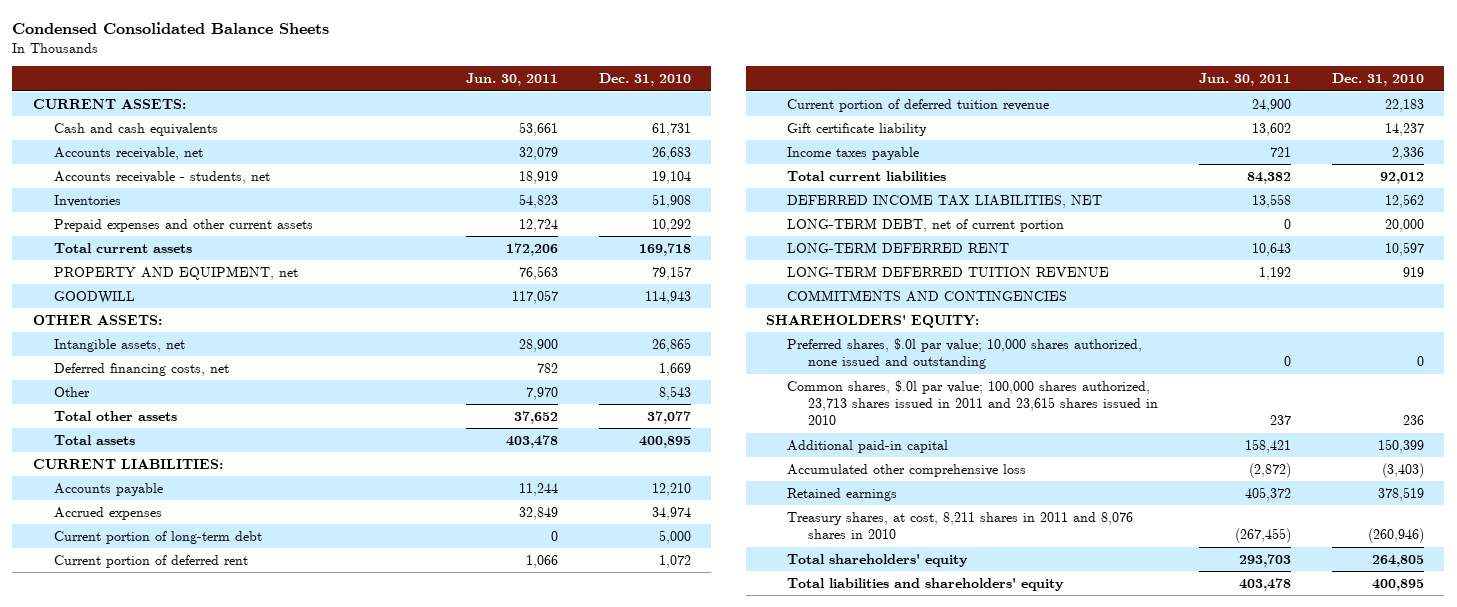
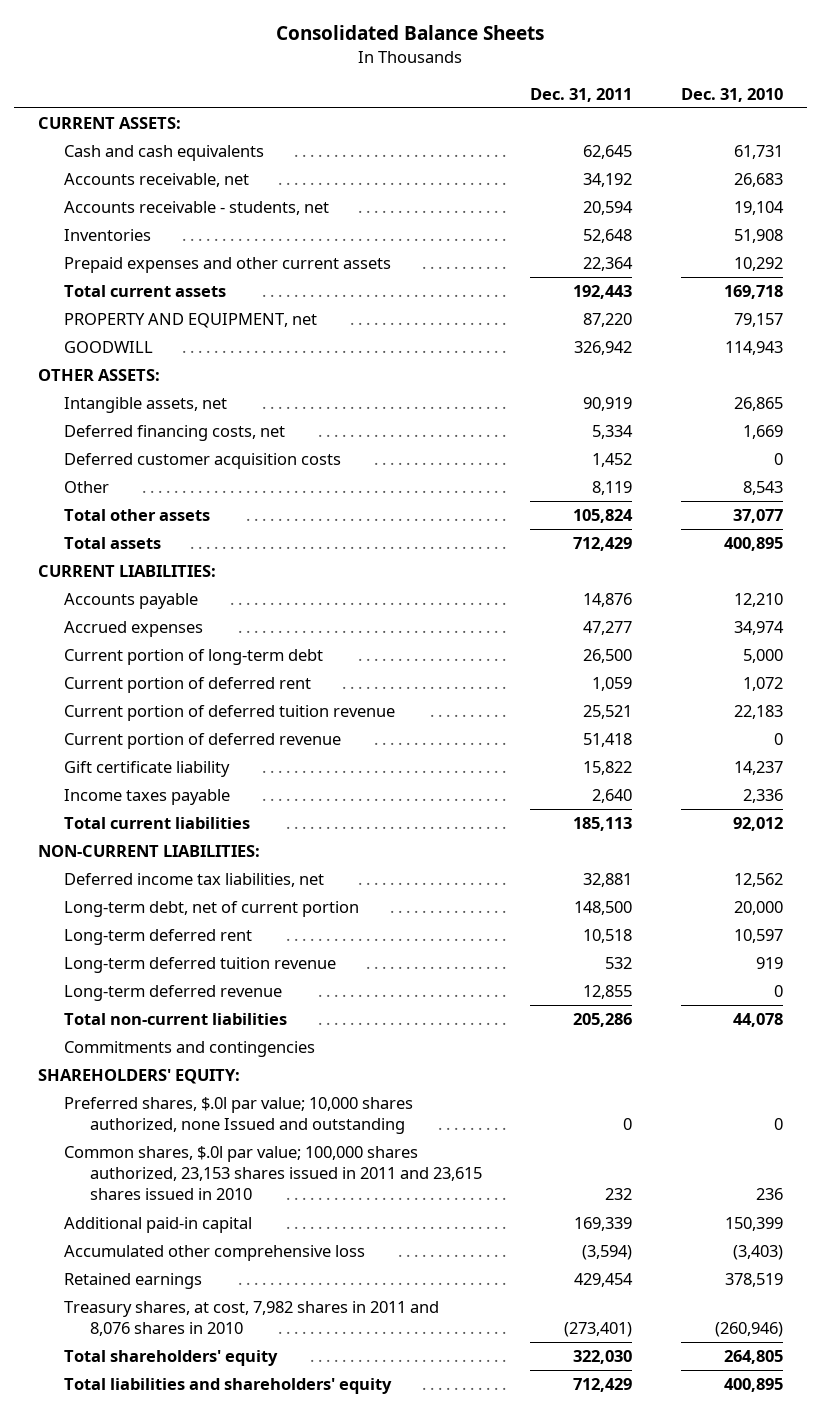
- Condensed Consolidated Balance Sheets
+ Consolidated Balance Sheets
- | Jun. 30, 2011 | Dec. 31, 2010
+ | Dec. 31, 2011 | Dec. 31, 2010
+ Deferred customer acquisition costs | 1,452 | 0
+ Current portion of deferred revenue | 51,418 | 0
- DEFERRED INCOME TAX LIABILITIES, NET | 13,558 | 12,562
- LONG-TERM DEBT, net of current portion | 0 | 20,000
- LONG-TERM DEFERRED RENT | 10,643 | 10,597
- LONG-TERM DEFERRED TUITION REVENUE | 1,192 | 919
- COMMITMENTS AND CONTINGENCIES
+ NON-CURRENT LIABILITIES:
+ Deferred income tax liabilities, net | 32,881 | 12,562
+ Long-term debt, net of current portion | 148,500 | 20,000
+ Long-term deferred rent | 10,518 | 10,597
+ Long-term deferred tuition revenue | 532 | 919
+ Long-term deferred revenue | 12,855 | 0
+ Total non-current liabilities | 205,286 | 44,078
+ Commitments and contingencies
- Preferred shares, $.0l par value; 10,000 shares authorized, none issued and outstanding | 0 | 0
- Common shares, $.0l par value; 100,000 shares authorized, 23,713 shares issued in 2011 and 23,615 shares issued in 2010 | 237 | 236
+ Preferred shares, $.0l par value; 10,000 shares authorized, none Issued and outstanding | 0 | 0
+ Common shares, $.0l par value; 100,000 shares authorized, 23,153 shares issued in 2011 and 23,615 shares issued in 2010 | 232 | 236
- Treasury shares, at cost, 8,211 shares in 2011 and 8,076 shares in 2010 | (267,455) | (260,946)
+ Treasury shares, at cost, 7,982 shares in 2011 and 8,076 shares in 2010 | (273,401) | (260,946)

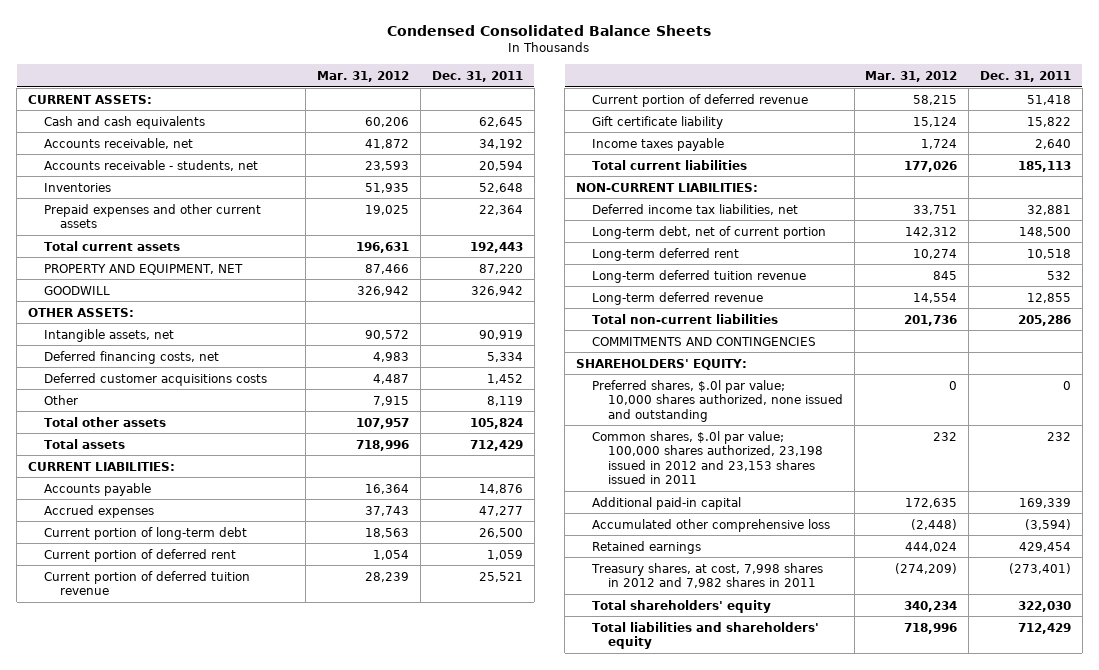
- Consolidated Balance Sheets
+ Condensed Consolidated Balance Sheets
- | Dec. 31, 2011 | Dec. 31, 2010
+ | Mar. 31, 2012 | Dec. 31, 2011
- PROPERTY AND EQUIPMENT, net | 87,220 | 79,157
+ PROPERTY AND EQUIPMENT, NET | 87,466 | 87,220
- Deferred customer acquisition costs | 1,452 | 0
+ Deferred customer acquisitions costs | 4,487 | 1,452
- Commitments and contingencies
+ COMMITMENTS AND CONTINGENCIES
- Preferred shares, $.0l par value; 10,000 shares authorized, none Issued and outstanding | 0 | 0
- Common shares, $.0l par value; 100,000 shares authorized, 23,153 shares issued in 2011 and 23,615 shares issued in 2010 | 232 | 236
+ Preferred shares, $.0l par value; 10,000 shares authorized, none issued and outstanding | 0 | 0
+ Common shares, $.0l par value; 100,000 shares authorized, 23,198 issued in 2012 and 23,153 shares issued in 2011 | 232 | 232
- Treasury shares, at cost, 7,982 shares in 2011 and 8,076 shares in 2010 | (273,401) | (260,946)
+ Treasury shares, at cost, 7,998 shares in 2012 and 7,982 shares in 2011 | (274,209) | (273,401)

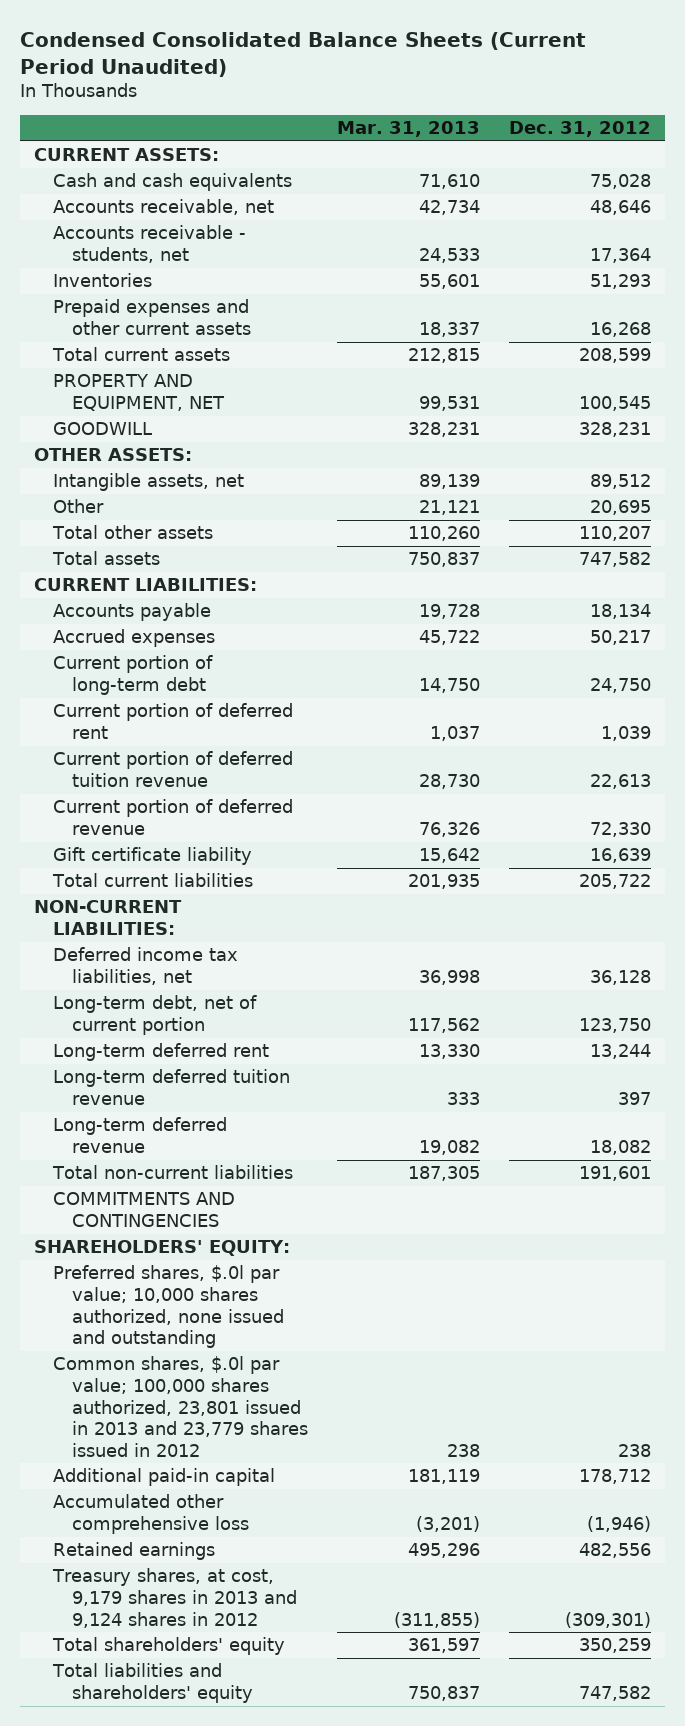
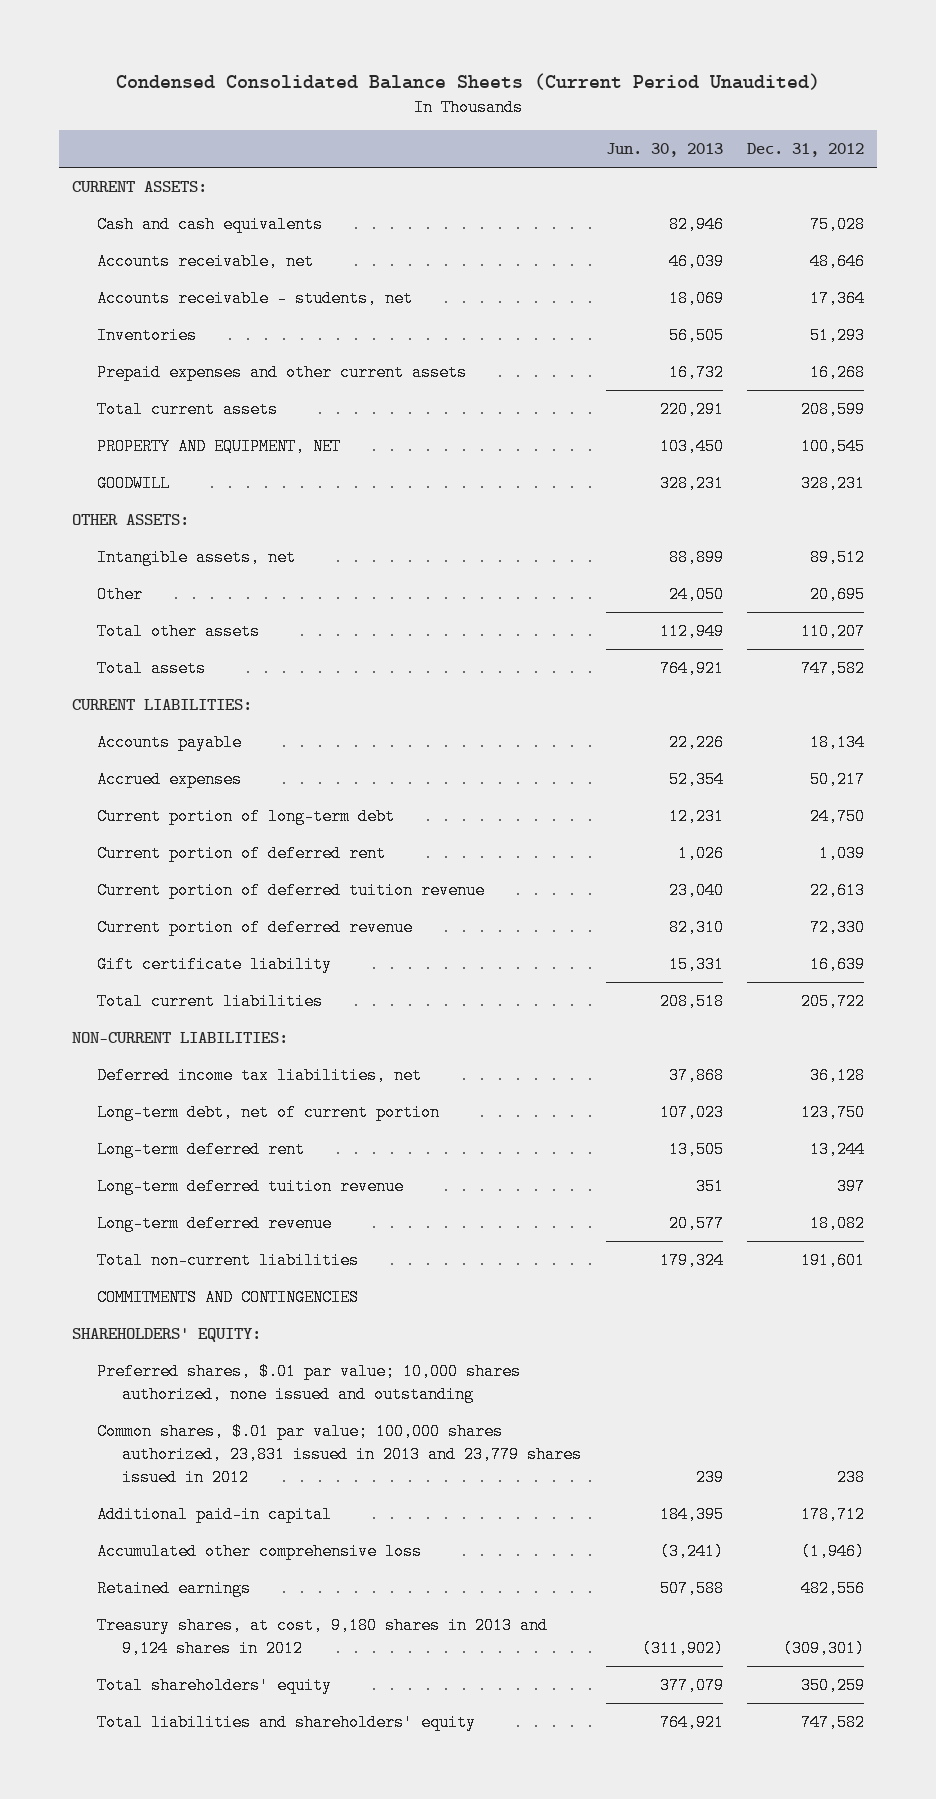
- | Mar. 31, 2013 | Dec. 31, 2012
+ | Jun. 30, 2013 | Dec. 31, 2012
- Preferred shares, $.0l par value; 10,000 shares authorized, none issued and outstanding
- Common shares, $.0l par value; 100,000 shares authorized, 23,801 issued in 2013 and 23,779 shares issued in 2012 | 238 | 238
+ Preferred shares, $.01 par value; 10,000 shares authorized, none issued and outstanding
+ Common shares, $.01 par value; 100,000 shares authorized, 23,831 issued in 2013 and 23,779 shares issued in 2012 | 239 | 238
- Treasury shares, at cost, 9,179 shares in 2013 and 9,124 shares in 2012 | (311,855) | (309,301)
+ Treasury shares, at cost, 9,180 shares in 2013 and 9,124 shares in 2012 | (311,902) | (309,301)

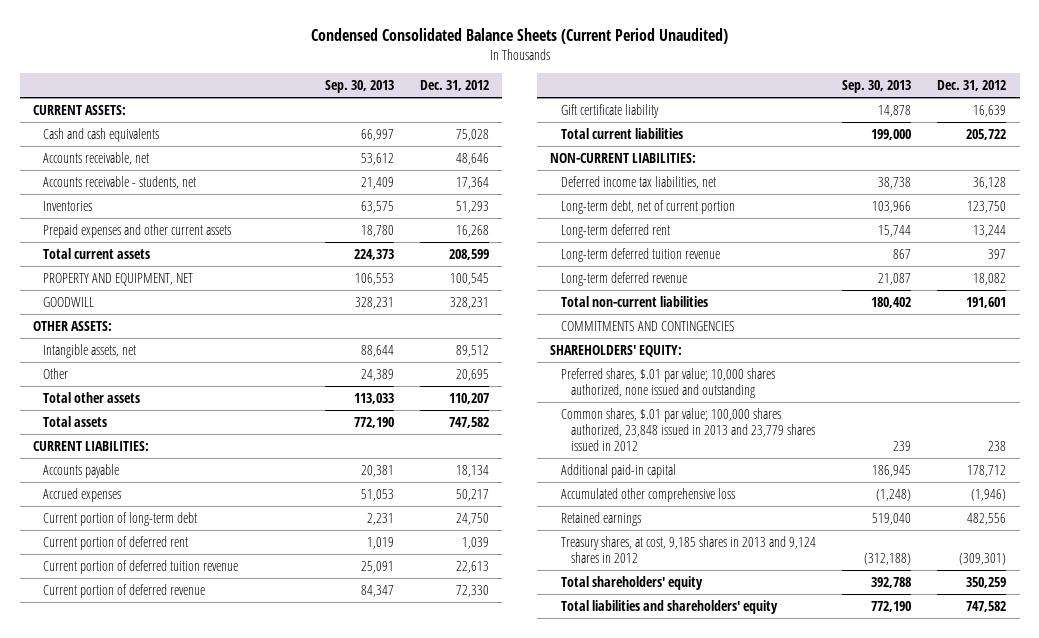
- | Jun. 30, 2013 | Dec. 31, 2012
+ | Sep. 30, 2013 | Dec. 31, 2012
- Common shares, $.01 par value; 100,000 shares authorized, 23,831 issued in 2013 and 23,779 shares issued in 2012 | 239 | 238
+ Common shares, $.01 par value; 100,000 shares authorized, 23,848 issued in 2013 and 23,779 shares issued in 2012 | 239 | 238
- Treasury shares, at cost, 9,180 shares in 2013 and 9,124 shares in 2012 | (311,902) | (309,301)
+ Treasury shares, at cost, 9,185 shares in 2013 and 9,124 shares in 2012 | (312,188) | (309,301)

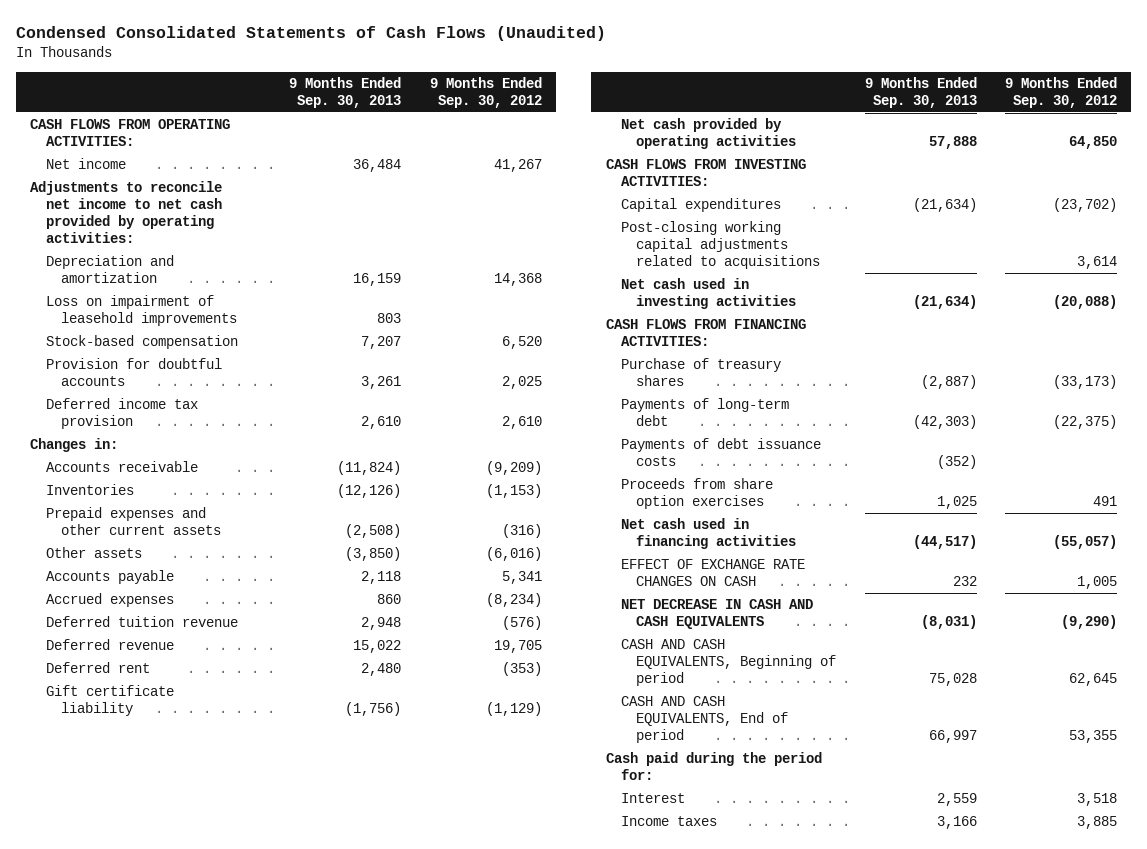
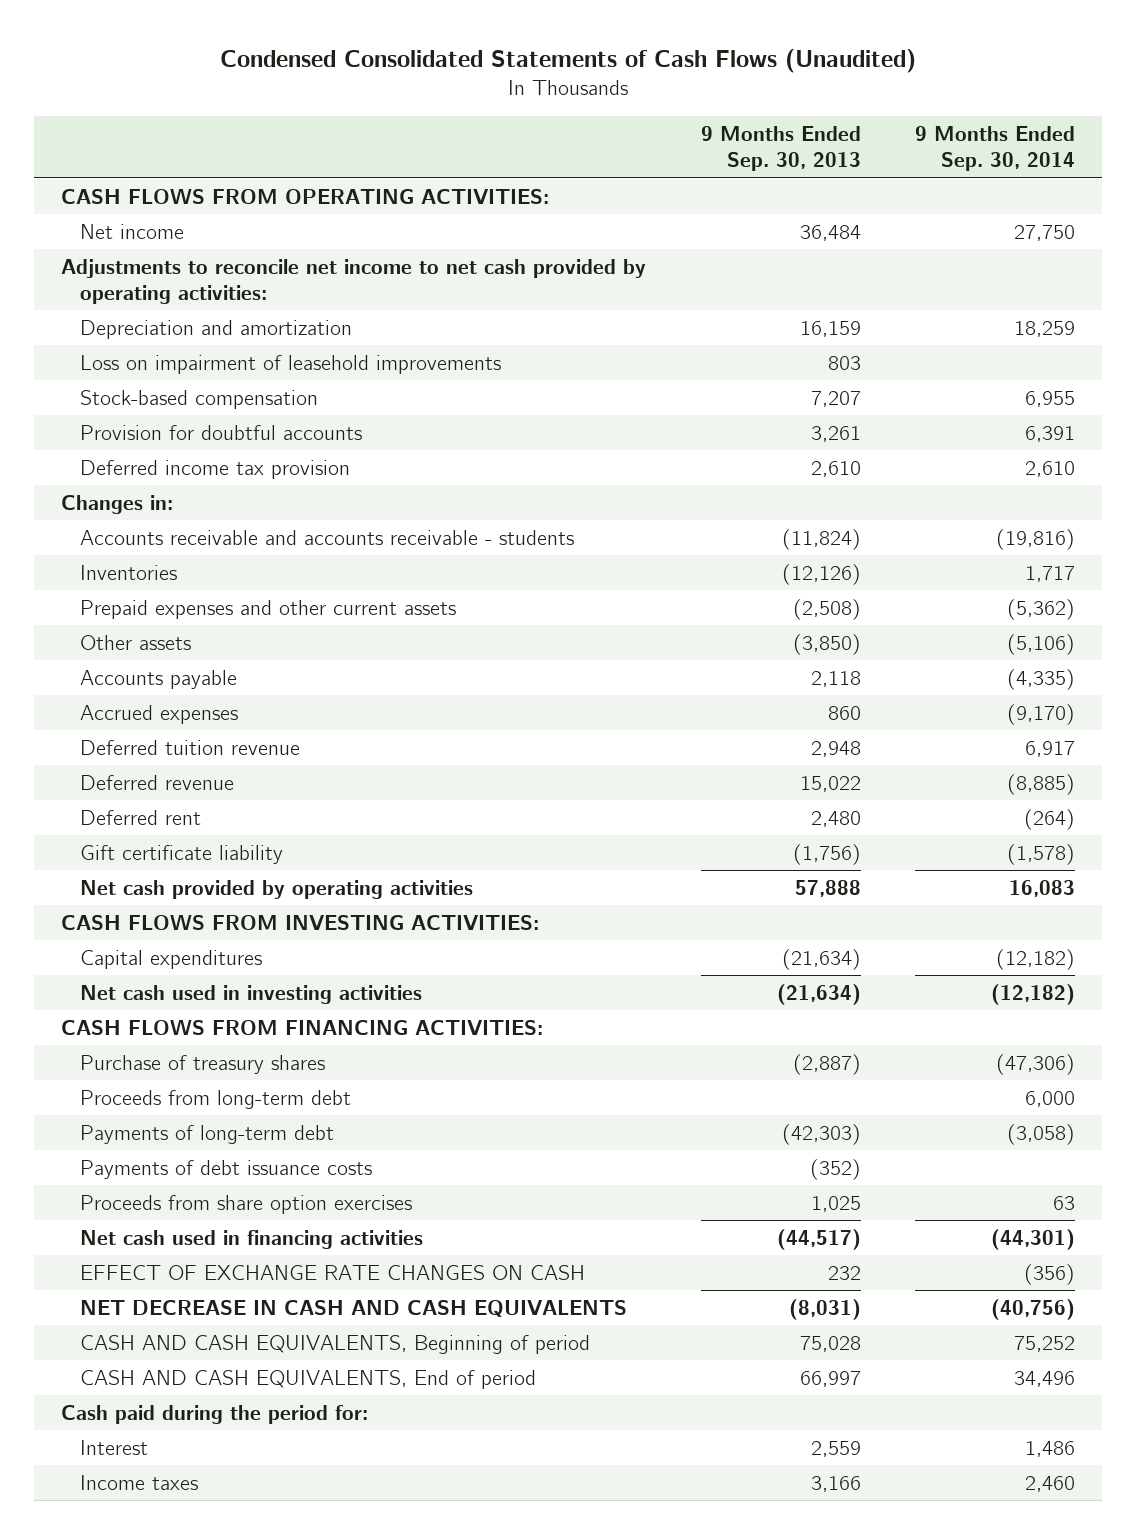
- | 9 Months Ended Sep. 30, 2013 | 9 Months Ended Sep. 30, 2012
+ | 9 Months Ended Sep. 30, 2013 | 9 Months Ended Sep. 30, 2014
- Accounts receivable | (11,824) | (9,209)
+ Accounts receivable and accounts receivable - students | (11,824) | (19,816)
- Post-closing working capital adjustments related to acquisitions | | 3,614
+ Proceeds from long-term debt | | 6,000

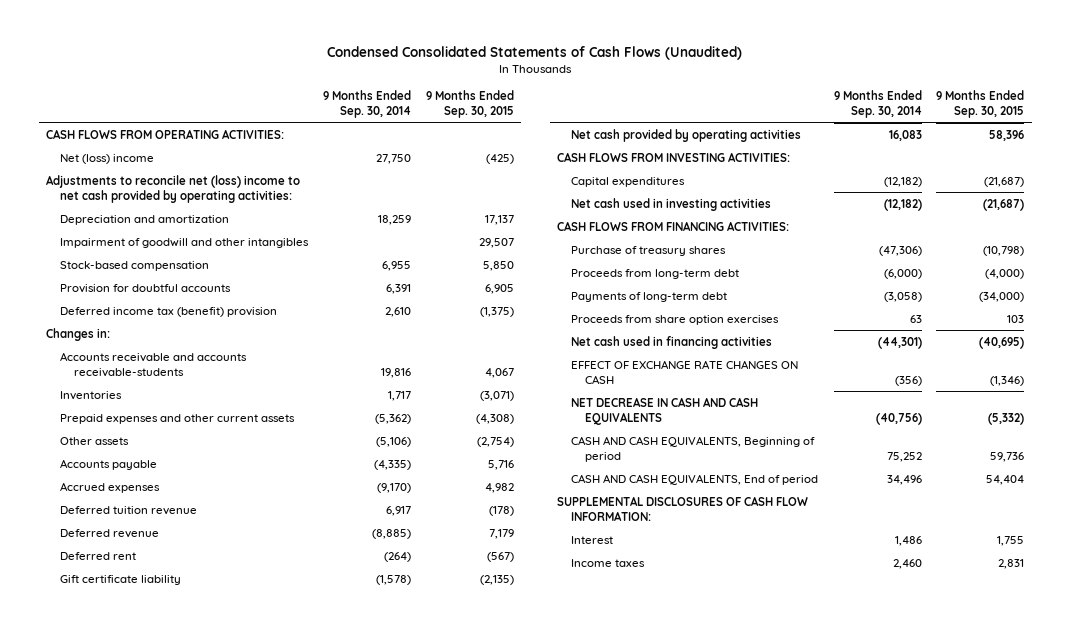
- | 9 Months Ended Sep. 30, 2013 | 9 Months Ended Sep. 30, 2014
+ | 9 Months Ended Sep. 30, 2014 | 9 Months Ended Sep. 30, 2015
- Net income | 36,484 | 27,750
- Adjustments to reconcile net income to net cash provided by operating activities:
+ Net (loss) income | 27,750 | (425)
+ Adjustments to reconcile net (loss) income to net cash provided by operating activities:
- Loss on impairment of leasehold improvements | 803 |
+ Impairment of goodwill and other intangibles | | 29,507
- Deferred income tax provision | 2,610 | 2,610
+ Deferred income tax (benefit) provision | 2,610 | (1,375)
- Accounts receivable and accounts receivable - students | (11,824) | (19,816)
+ Accounts receivable and accounts receivable-students | 19,816 | 4,067
- Proceeds from long-term debt | | 6,000
+ Proceeds from long-term debt | (6,000) | (4,000)
- Payments of debt issuance costs | (352) |
- Cash paid during the period for:
+ SUPPLEMENTAL DISCLOSURES OF CASH FLOW INFORMATION:

